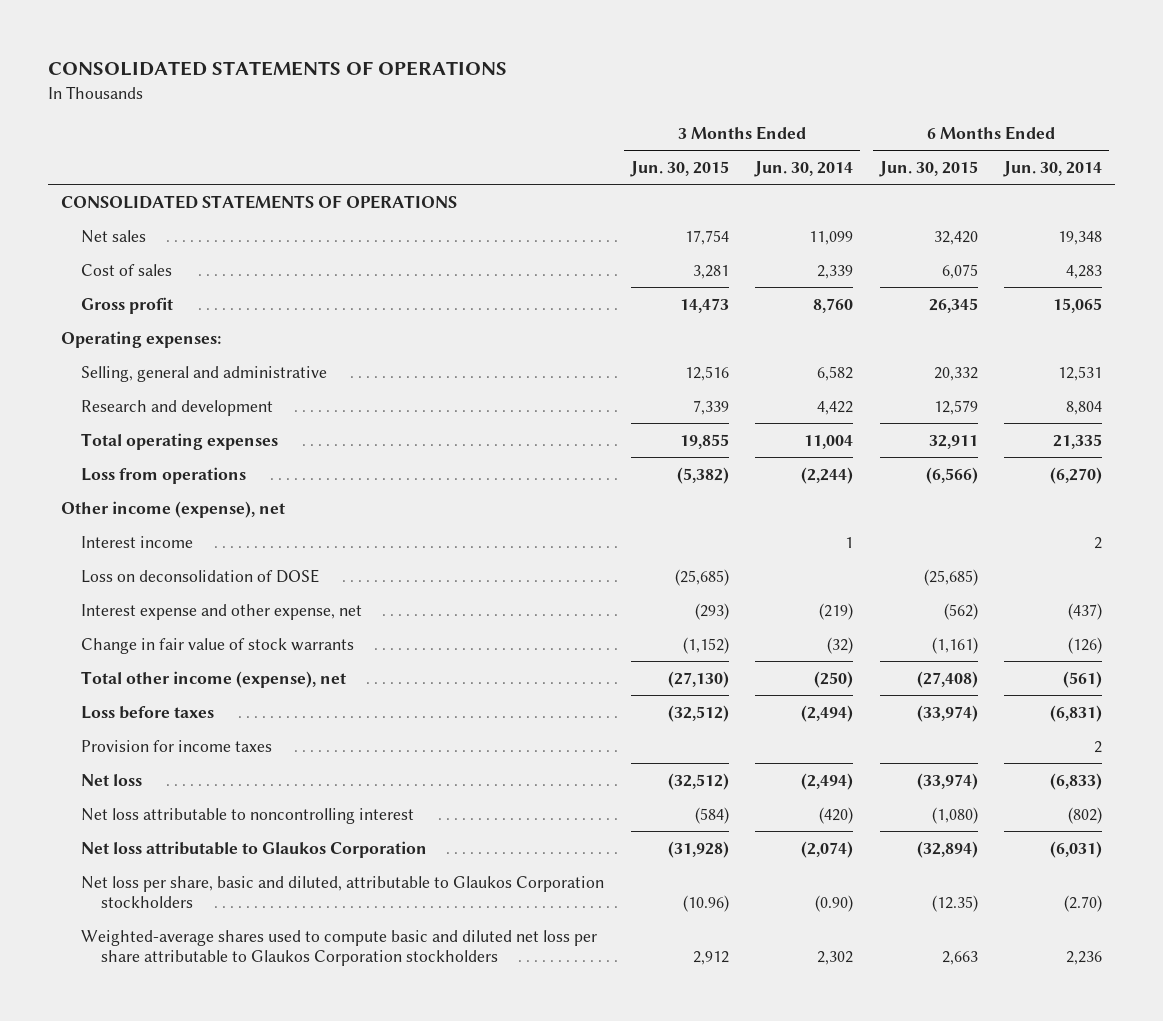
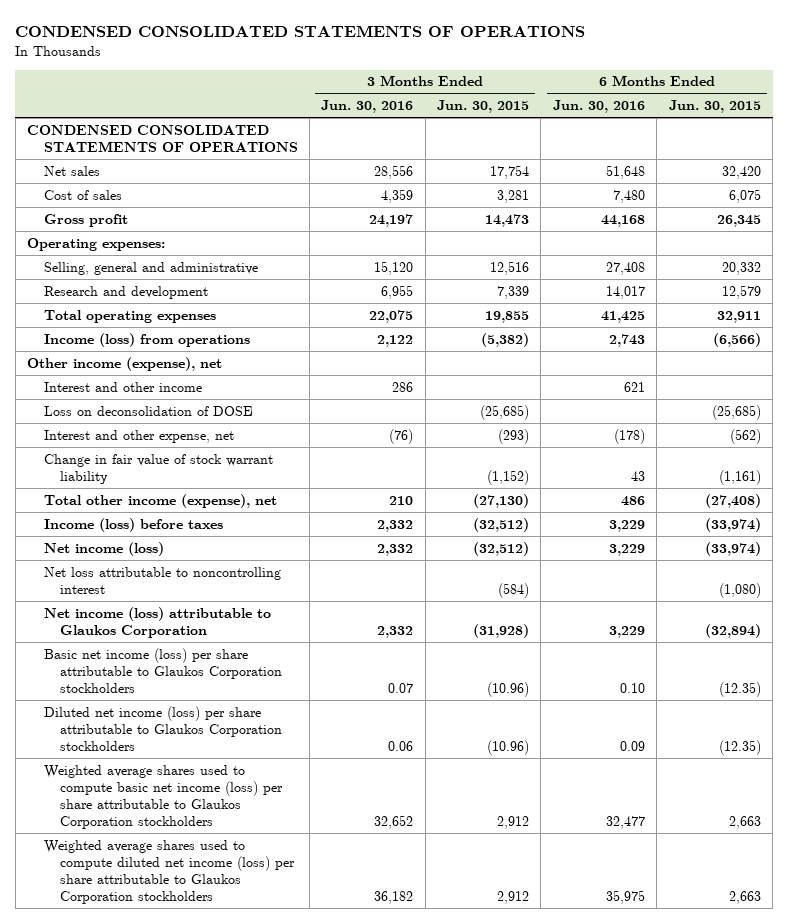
- CONSOLIDATED STATEMENTS OF OPERATIONS
+ CONDENSED CONSOLIDATED STATEMENTS OF OPERATIONS
- | 3 Months Ended Jun. 30, 2015 | 3 Months Ended Jun. 30, 2014 | 6 Months Ended Jun. 30, 2015 | 6 Months Ended Jun. 30, 2014
+ | 3 Months Ended Jun. 30, 2016 | 3 Months Ended Jun. 30, 2015 | 6 Months Ended Jun. 30, 2016 | 6 Months Ended Jun. 30, 2015
- CONSOLIDATED STATEMENTS OF OPERATIONS
+ CONDENSED CONSOLIDATED STATEMENTS OF OPERATIONS
- Loss from operations | (5,382) | (2,244) | (6,566) | (6,270)
+ Income (loss) from operations | 2,122 | (5,382) | 2,743 | (6,566)
- Interest income | | 1 | | 2
+ Interest and other income | 286 | | 621 |
- Interest expense and other expense, net | (293) | (219) | (562) | (437)
- Change in fair value of stock warrants | (1,152) | (32) | (1,161) | (126)
+ Interest and other expense, net | (76) | (293) | (178) | (562)
+ Change in fair value of stock warrant liability | | (1,152) | 43 | (1,161)
- Loss before taxes | (32,512) | (2,494) | (33,974) | (6,831)
- Provision for income taxes | | | | 2
- Net loss | (32,512) | (2,494) | (33,974) | (6,833)
+ Income (loss) before taxes | 2,332 | (32,512) | 3,229 | (33,974)
+ Net income (loss) | 2,332 | (32,512) | 3,229 | (33,974)
- Net loss attributable to Glaukos Corporation | (31,928) | (2,074) | (32,894) | (6,031)
- Net loss per share, basic and diluted, attributable to Glaukos Corporation stockholders | (10.96) | (0.90) | (12.35) | (2.70)
- Weighted-average shares used to compute basic and diluted net loss per share attributable to Glaukos Corporation stockholders | 2,912 | 2,302 | 2,663 | 2,236
+ Net income (loss) attributable to Glaukos Corporation | 2,332 | (31,928) | 3,229 | (32,894)
+ Basic net income (loss) per share attributable to Glaukos Corporation stockholders | 0.07 | (10.96) | 0.10 | (12.35)
+ Diluted net income (loss) per share attributable to Glaukos Corporation stockholders | 0.06 | (10.96) | 0.09 | (12.35)
+ Weighted average shares used to compute basic net income (loss) per share attributable to Glaukos Corporation stockholders | 32,652 | 2,912 | 32,477 | 2,663
+ Weighted average shares used to compute diluted net income (loss) per share attributable to Glaukos Corporation stockholders | 36,182 | 2,912 | 35,975 | 2,663

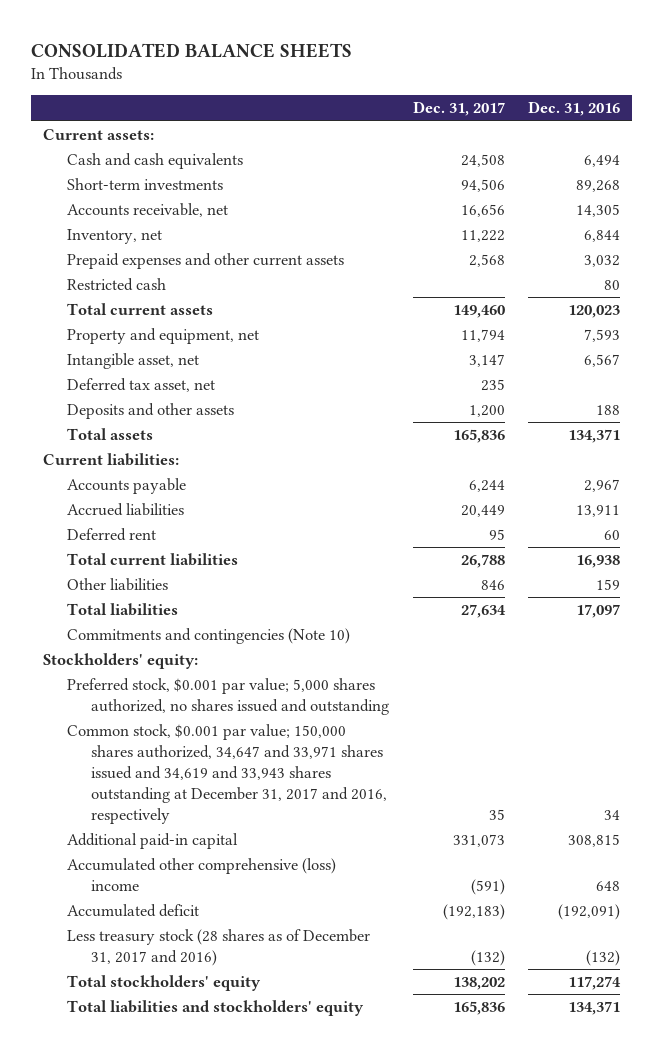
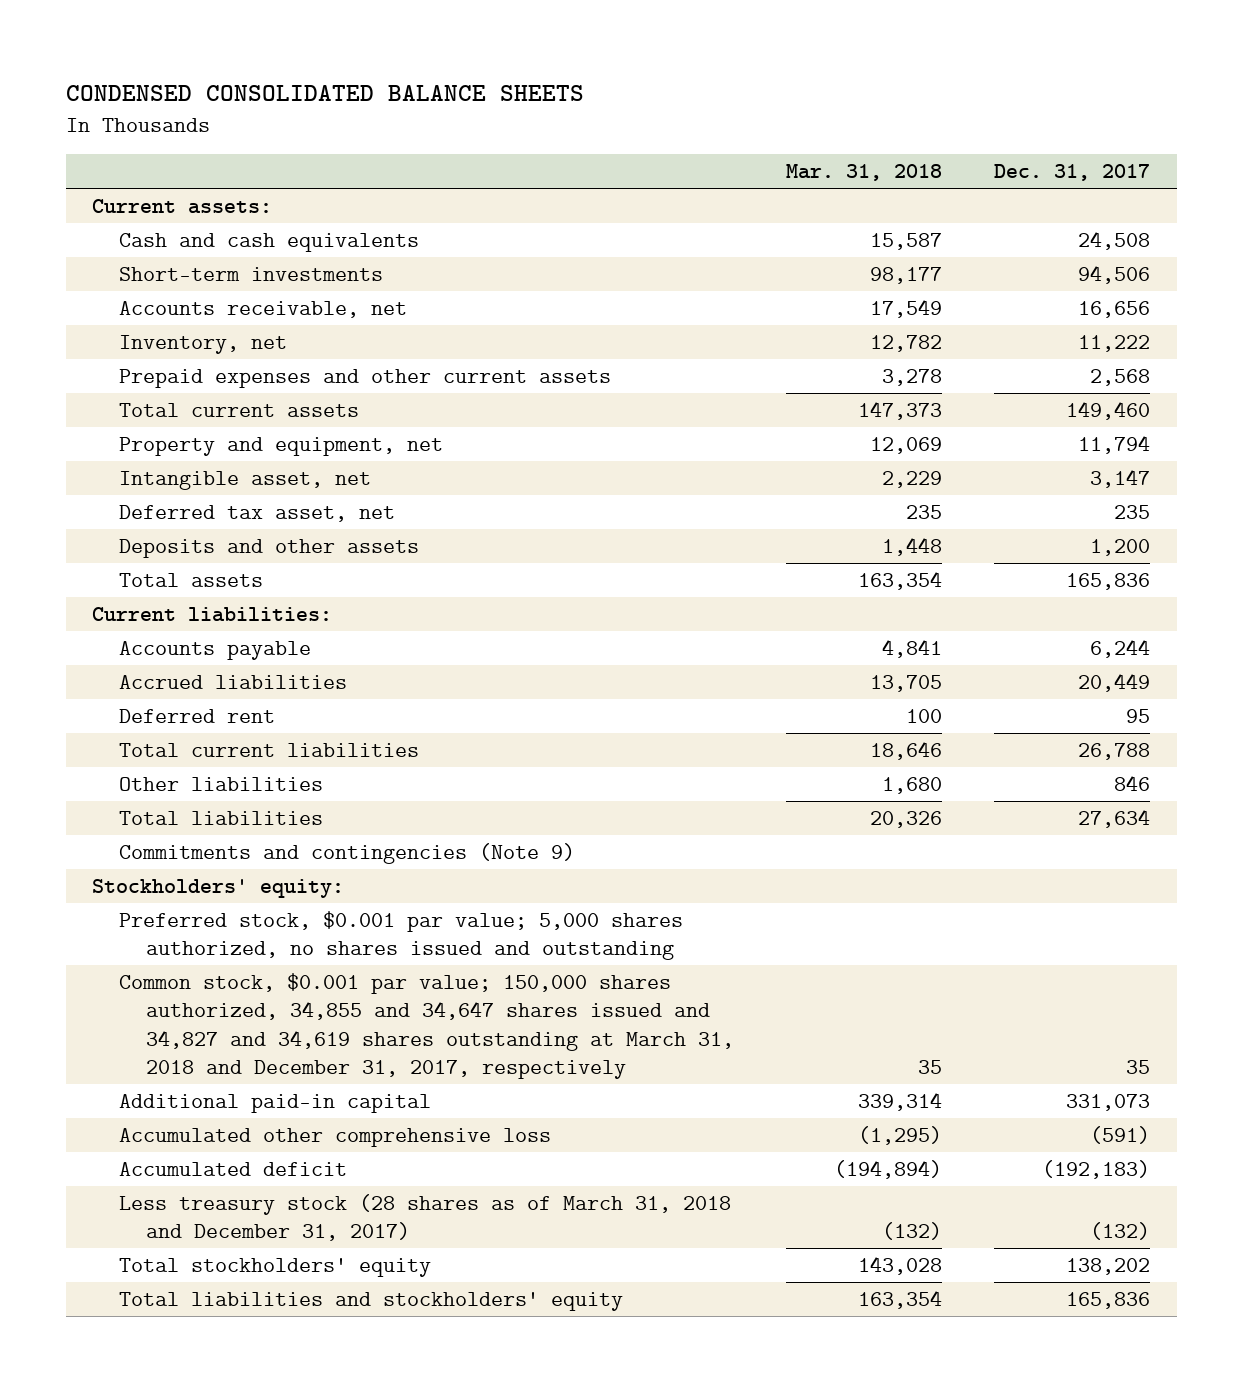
- CONSOLIDATED BALANCE SHEETS
+ CONDENSED CONSOLIDATED BALANCE SHEETS
- | Dec. 31, 2017 | Dec. 31, 2016
+ | Mar. 31, 2018 | Dec. 31, 2017
- Restricted cash | | 80
- Commitments and contingencies (Note 10)
+ Commitments and contingencies (Note 9)
- Common stock, $0.001 par value; 150,000 shares authorized, 34,647 and 33,971 shares issued and 34,619 and 33,943 shares outstanding at December 31, 2017 and 2016, respectively | 35 | 34
+ Common stock, $0.001 par value; 150,000 shares authorized, 34,855 and 34,647 shares issued and 34,827 and 34,619 shares outstanding at March 31, 2018 and December 31, 2017, respectively | 35 | 35
- Accumulated other comprehensive (loss) income | (591) | 648
+ Accumulated other comprehensive loss | (1,295) | (591)
- Less treasury stock (28 shares as of December 31, 2017 and 2016) | (132) | (132)
+ Less treasury stock (28 shares as of March 31, 2018 and December 31, 2017) | (132) | (132)

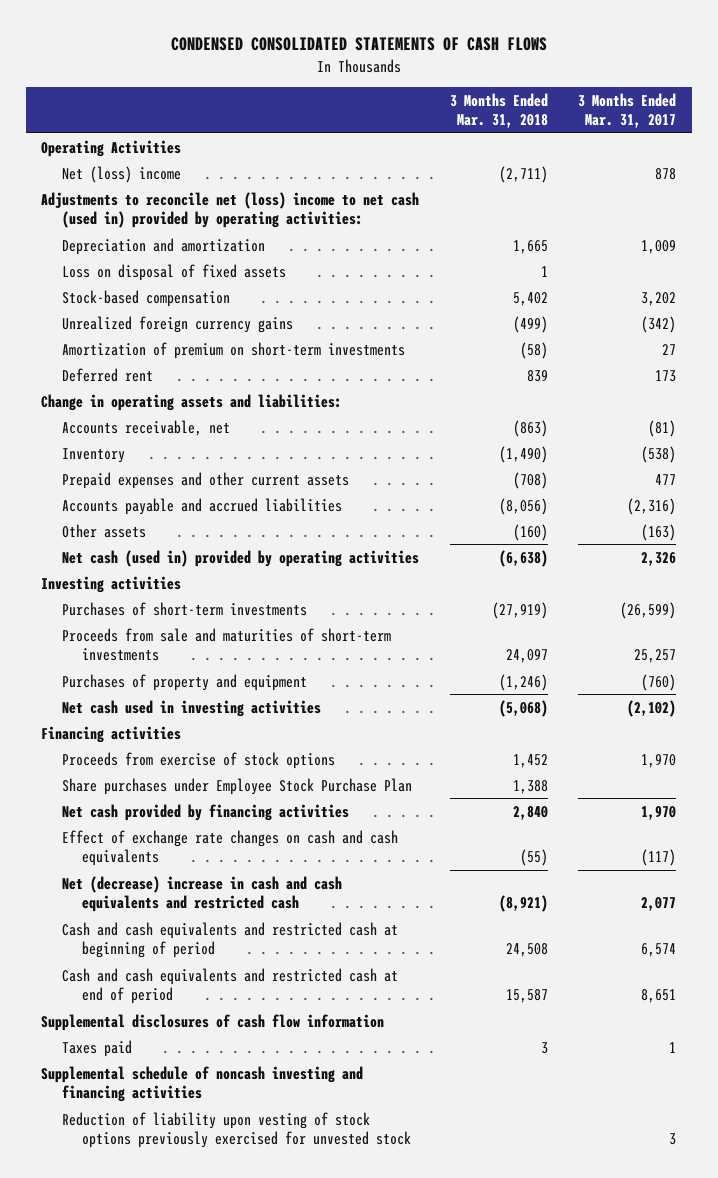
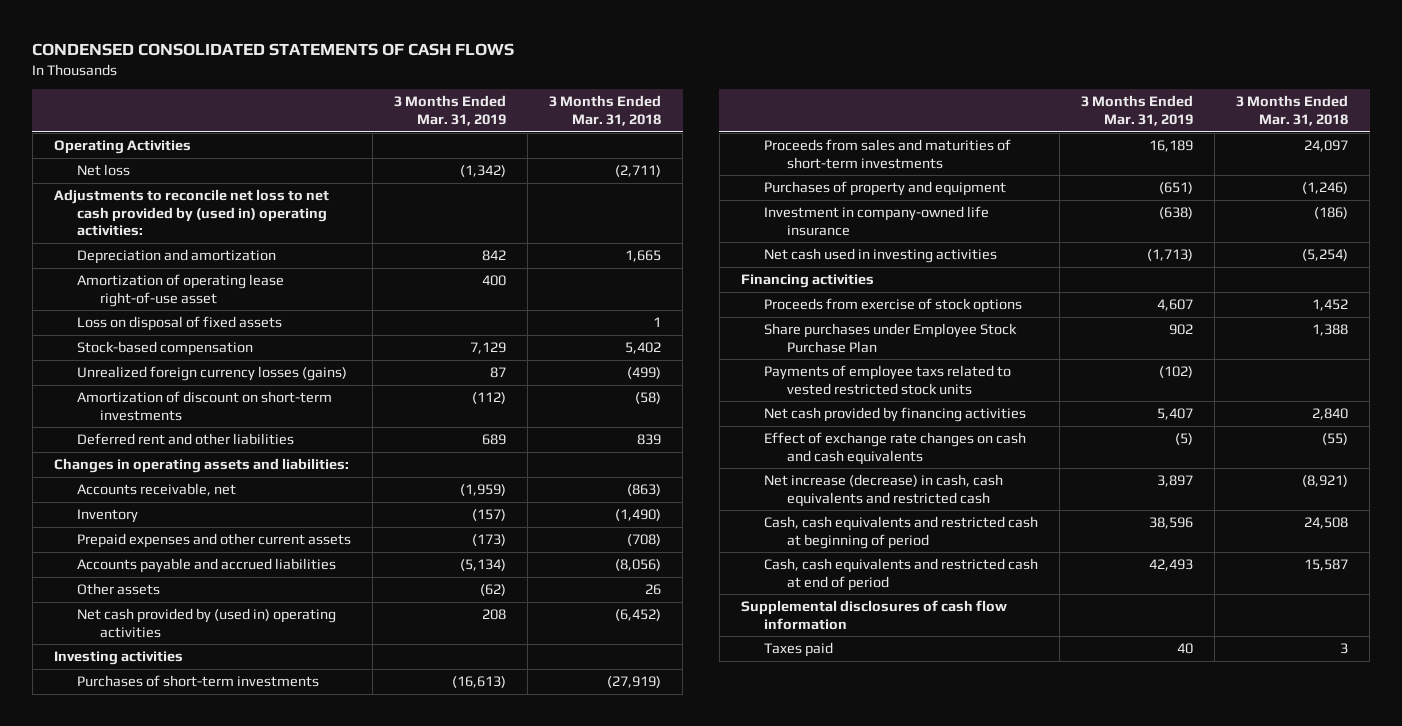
- | 3 Months Ended Mar. 31, 2018 | 3 Months Ended Mar. 31, 2017
+ | 3 Months Ended Mar. 31, 2019 | 3 Months Ended Mar. 31, 2018
- Net (loss) income | (2,711) | 878
- Adjustments to reconcile net (loss) income to net cash (used in) provided by operating activities:
+ Net loss | (1,342) | (2,711)
+ Adjustments to reconcile net loss to net cash provided by (used in) operating activities:
+ Amortization of operating lease right-of-use asset | 400 |
- Unrealized foreign currency gains | (499) | (342)
- Amortization of premium on short-term investments | (58) | 27
- Deferred rent | 839 | 173
- Change in operating assets and liabilities:
+ Unrealized foreign currency losses (gains) | 87 | (499)
+ Amortization of discount on short-term investments | (112) | (58)
+ Deferred rent and other liabilities | 689 | 839
+ Changes in operating assets and liabilities:
- Other assets | (160) | (163)
- Net cash (used in) provided by operating activities | (6,638) | 2,326
+ Other assets | (62) | 26
+ Net cash provided by (used in) operating activities | 208 | (6,452)
- Proceeds from sale and maturities of short-term investments | 24,097 | 25,257
+ Proceeds from sales and maturities of short-term investments | 16,189 | 24,097
- Net cash used in investing activities | (5,068) | (2,102)
+ Investment in company-owned life insurance | (638) | (186)
+ Net cash used in investing activities | (1,713) | (5,254)
+ Payments of employee taxs related to vested restricted stock units | (102) |
- Net (decrease) increase in cash and cash equivalents and restricted cash | (8,921) | 2,077
- Cash and cash equivalents and restricted cash at beginning of period | 24,508 | 6,574
- Cash and cash equivalents and restricted cash at end of period | 15,587 | 8,651
+ Net increase (decrease) in cash, cash equivalents and restricted cash | 3,897 | (8,921)
+ Cash, cash equivalents and restricted cash at beginning of period | 38,596 | 24,508
+ Cash, cash equivalents and restricted cash at end of period | 42,493 | 15,587
- Supplemental schedule of noncash investing and financing activities
- Reduction of liability upon vesting of stock options previously exercised for unvested stock | | 3

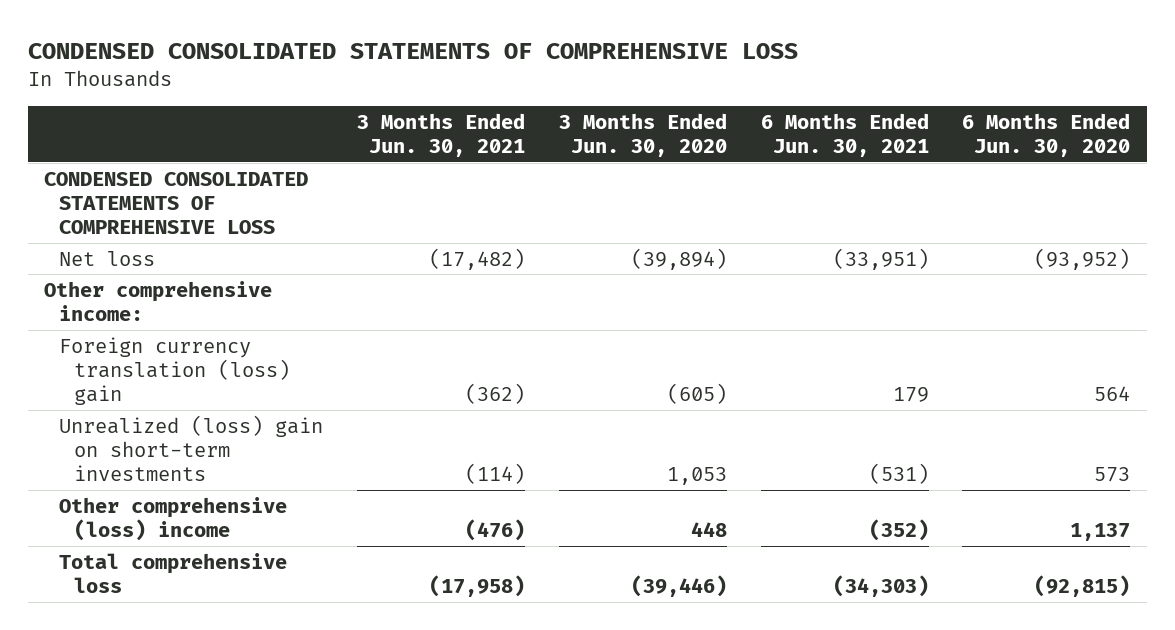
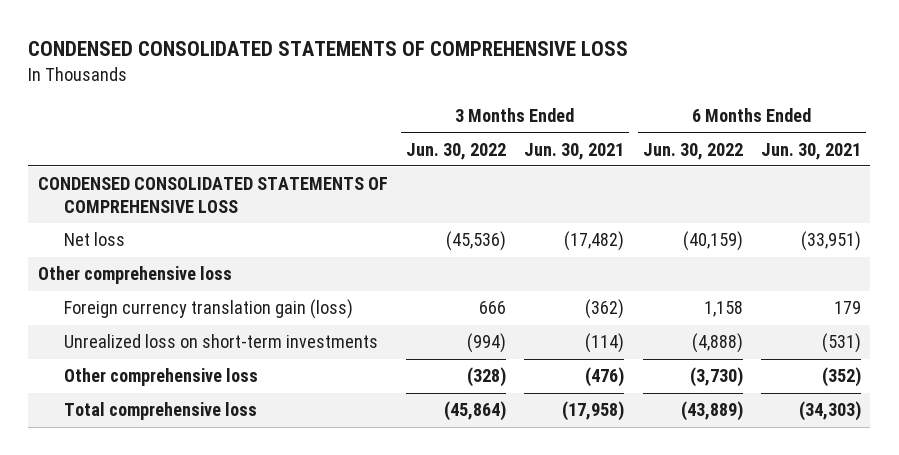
- | 3 Months Ended Jun. 30, 2021 | 3 Months Ended Jun. 30, 2020 | 6 Months Ended Jun. 30, 2021 | 6 Months Ended Jun. 30, 2020
+ | 3 Months Ended Jun. 30, 2022 | 3 Months Ended Jun. 30, 2021 | 6 Months Ended Jun. 30, 2022 | 6 Months Ended Jun. 30, 2021
- Other comprehensive income:
- Foreign currency translation (loss) gain | (362) | (605) | 179 | 564
- Unrealized (loss) gain on short-term investments | (114) | 1,053 | (531) | 573
- Other comprehensive (loss) income | (476) | 448 | (352) | 1,137
+ Other comprehensive loss
+ Foreign currency translation gain (loss) | 666 | (362) | 1,158 | 179
+ Unrealized loss on short-term investments | (994) | (114) | (4,888) | (531)
+ Other comprehensive loss | (328) | (476) | (3,730) | (352)

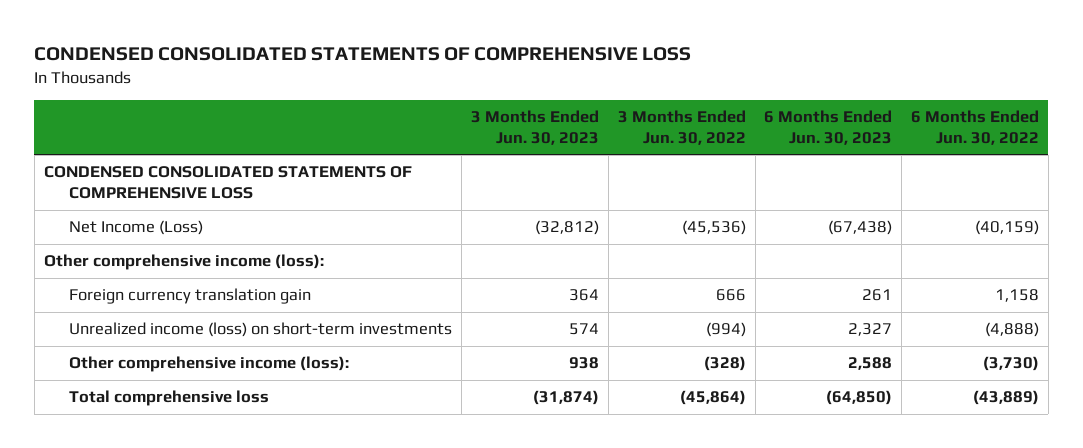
- | 3 Months Ended Jun. 30, 2022 | 3 Months Ended Jun. 30, 2021 | 6 Months Ended Jun. 30, 2022 | 6 Months Ended Jun. 30, 2021
+ | 3 Months Ended Jun. 30, 2023 | 3 Months Ended Jun. 30, 2022 | 6 Months Ended Jun. 30, 2023 | 6 Months Ended Jun. 30, 2022
- Net loss | (45,536) | (17,482) | (40,159) | (33,951)
- Other comprehensive loss
- Foreign currency translation gain (loss) | 666 | (362) | 1,158 | 179
- Unrealized loss on short-term investments | (994) | (114) | (4,888) | (531)
- Other comprehensive loss | (328) | (476) | (3,730) | (352)
+ Net Income (Loss) | (32,812) | (45,536) | (67,438) | (40,159)
+ Other comprehensive income (loss):
+ Foreign currency translation gain | 364 | 666 | 261 | 1,158
+ Unrealized income (loss) on short-term investments | 574 | (994) | 2,327 | (4,888)
+ Other comprehensive income (loss): | 938 | (328) | 2,588 | (3,730)

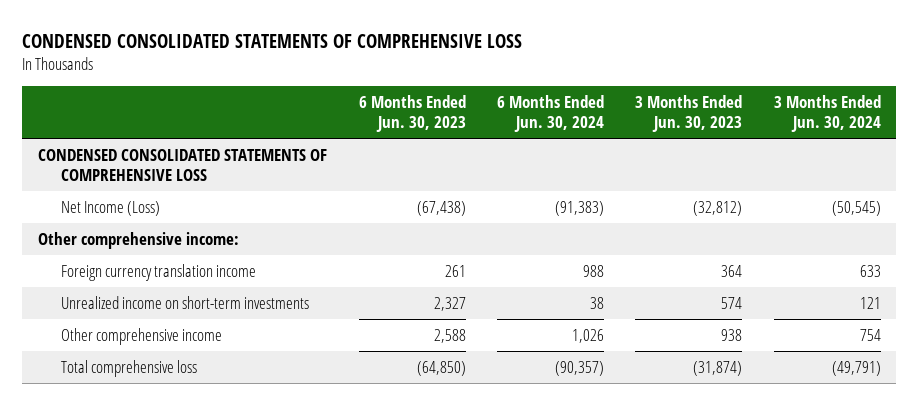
- | 3 Months Ended Jun. 30, 2023 | 3 Months Ended Jun. 30, 2022 | 6 Months Ended Jun. 30, 2023 | 6 Months Ended Jun. 30, 2022
+ | 6 Months Ended Jun. 30, 2023 | 6 Months Ended Jun. 30, 2024 | 3 Months Ended Jun. 30, 2023 | 3 Months Ended Jun. 30, 2024
- Other comprehensive income (loss):
- Foreign currency translation gain | 364 | 666 | 261 | 1,158
- Unrealized income (loss) on short-term investments | 574 | (994) | 2,327 | (4,888)
- Other comprehensive income (loss): | 938 | (328) | 2,588 | (3,730)
+ Other comprehensive income:
+ Foreign currency translation income | 261 | 988 | 364 | 633
+ Unrealized income on short-term investments | 2,327 | 38 | 574 | 121
+ Other comprehensive income | 2,588 | 1,026 | 938 | 754

